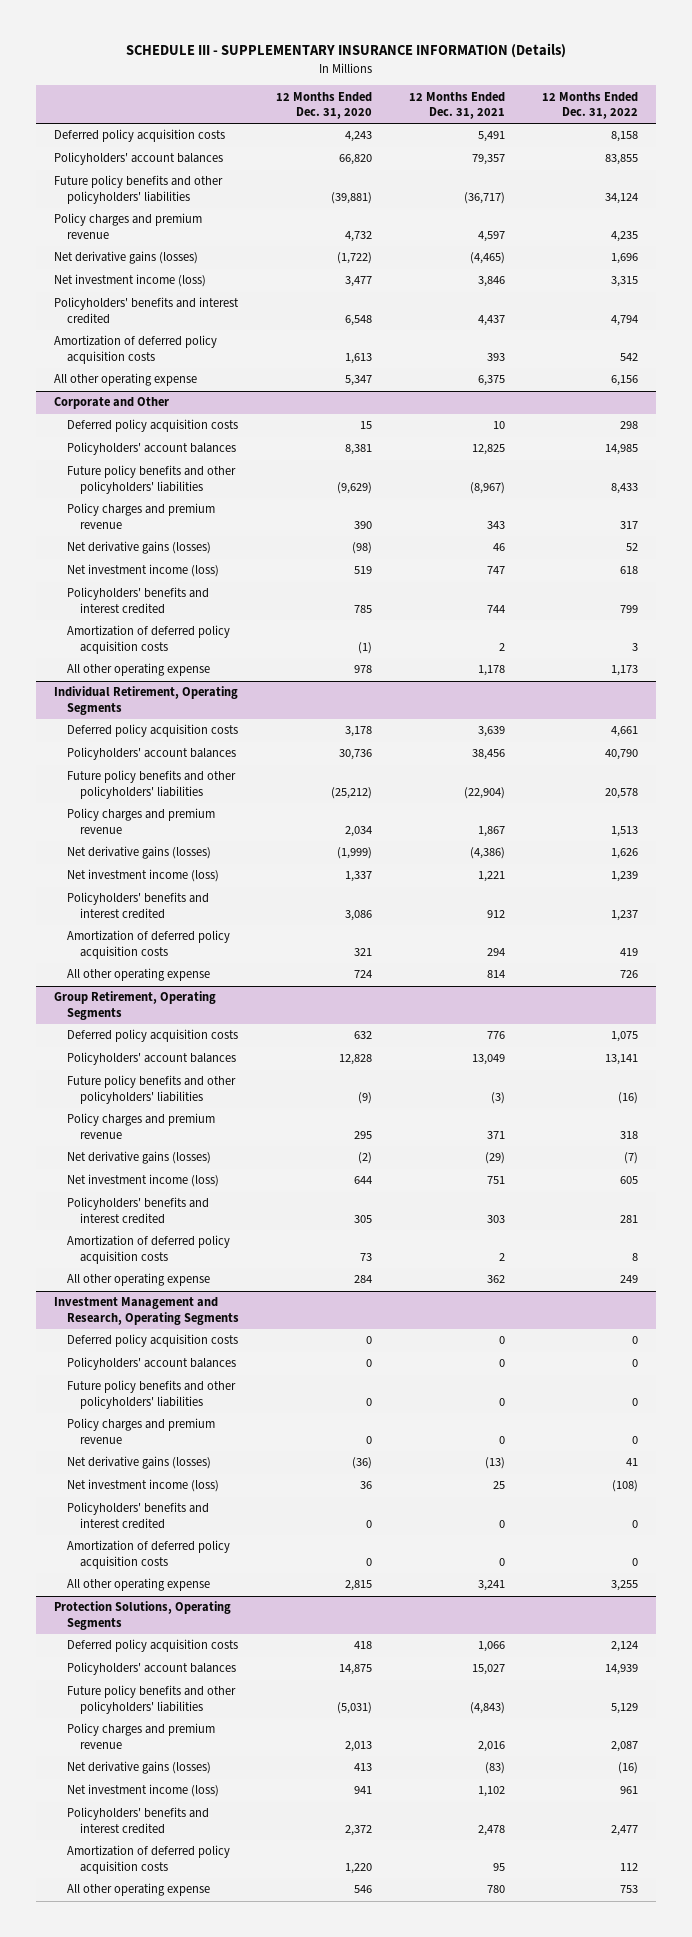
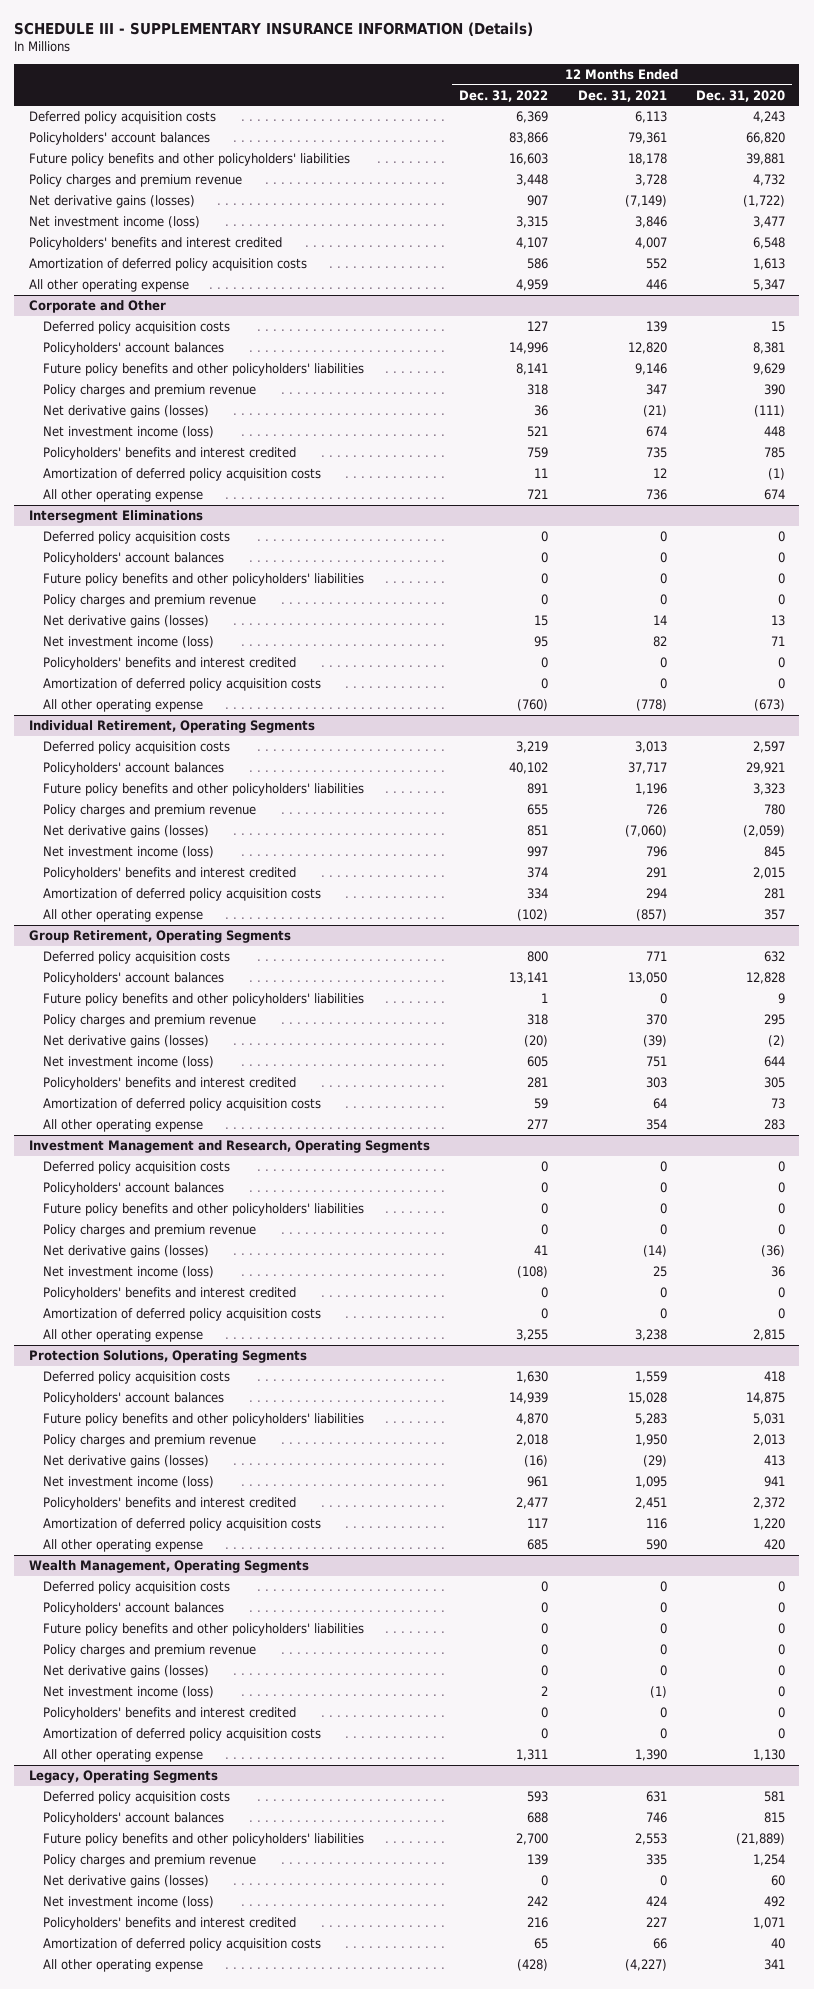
- | 12 Months Ended Dec. 31, 2020 | 12 Months Ended Dec. 31, 2021 | 12 Months Ended Dec. 31, 2022
+ | 12 Months Ended Dec. 31, 2022 | 12 Months Ended Dec. 31, 2021 | 12 Months Ended Dec. 31, 2020
- Deferred policy acquisition costs | 4,243 | 5,491 | 8,158
- Policyholders' account balances | 66,820 | 79,357 | 83,855
- Future policy benefits and other policyholders' liabilities | (39,881) | (36,717) | 34,124
- Policy charges and premium revenue | 4,732 | 4,597 | 4,235
- Net derivative gains (losses) | (1,722) | (4,465) | 1,696
+ Deferred policy acquisition costs | 6,369 | 6,113 | 4,243
+ Policyholders' account balances | 83,866 | 79,361 | 66,820
+ Future policy benefits and other policyholders' liabilities | 16,603 | 18,178 | 39,881
+ Policy charges and premium revenue | 3,448 | 3,728 | 4,732
+ Net derivative gains (losses) | 907 | (7,149) | (1,722)
- Policyholders' benefits and interest credited | 6,548 | 4,437 | 4,794
- Amortization of deferred policy acquisition costs | 1,613 | 393 | 542
- All other operating expense | 5,347 | 6,375 | 6,156
+ Policyholders' benefits and interest credited | 4,107 | 4,007 | 6,548
+ Amortization of deferred policy acquisition costs | 586 | 552 | 1,613
+ All other operating expense | 4,959 | 446 | 5,347
@ Corporate and Other
- Deferred policy acquisition costs | 15 | 10 | 298
- Policyholders' account balances | 8,381 | 12,825 | 14,985
- Future policy benefits and other policyholders' liabilities | (9,629) | (8,967) | 8,433
- Policy charges and premium revenue | 390 | 343 | 317
- Net derivative gains (losses) | (98) | 46 | 52
- Net investment income (loss) | 519 | 747 | 618
- Policyholders' benefits and interest credited | 785 | 744 | 799
- Amortization of deferred policy acquisition costs | (1) | 2 | 3
- All other operating expense | 978 | 1,178 | 1,173
+ Deferred policy acquisition costs | 127 | 139 | 15
+ Policyholders' account balances | 14,996 | 12,820 | 8,381
+ Future policy benefits and other policyholders' liabilities | 8,141 | 9,146 | 9,629
+ Policy charges and premium revenue | 318 | 347 | 390
+ Net derivative gains (losses) | 36 | (21) | (111)
+ Net investment income (loss) | 521 | 674 | 448
+ Policyholders' benefits and interest credited | 759 | 735 | 785
+ Amortization of deferred policy acquisition costs | 11 | 12 | (1)
+ All other operating expense | 721 | 736 | 674
+ Intersegment Eliminations
+ Deferred policy acquisition costs | 0 | 0 | 0
+ Policyholders' account balances | 0 | 0 | 0
+ Future policy benefits and other policyholders' liabilities | 0 | 0 | 0
+ Policy charges and premium revenue | 0 | 0 | 0
+ Net derivative gains (losses) | 15 | 14 | 13
+ Net investment income (loss) | 95 | 82 | 71
+ Policyholders' benefits and interest credited | 0 | 0 | 0
+ Amortization of deferred policy acquisition costs | 0 | 0 | 0
+ All other operating expense | (760) | (778) | (673)
@ Individual Retirement, Operating Segments
- Deferred policy acquisition costs | 3,178 | 3,639 | 4,661
- Policyholders' account balances | 30,736 | 38,456 | 40,790
- Future policy benefits and other policyholders' liabilities | (25,212) | (22,904) | 20,578
- Policy charges and premium revenue | 2,034 | 1,867 | 1,513
- Net derivative gains (losses) | (1,999) | (4,386) | 1,626
- Net investment income (loss) | 1,337 | 1,221 | 1,239
- Policyholders' benefits and interest credited | 3,086 | 912 | 1,237
- Amortization of deferred policy acquisition costs | 321 | 294 | 419
- All other operating expense | 724 | 814 | 726
+ Deferred policy acquisition costs | 3,219 | 3,013 | 2,597
+ Policyholders' account balances | 40,102 | 37,717 | 29,921
+ Future policy benefits and other policyholders' liabilities | 891 | 1,196 | 3,323
+ Policy charges and premium revenue | 655 | 726 | 780
+ Net derivative gains (losses) | 851 | (7,060) | (2,059)
+ Net investment income (loss) | 997 | 796 | 845
+ Policyholders' benefits and interest credited | 374 | 291 | 2,015
+ Amortization of deferred policy acquisition costs | 334 | 294 | 281
+ All other operating expense | (102) | (857) | 357
@ Group Retirement, Operating Segments
- Deferred policy acquisition costs | 632 | 776 | 1,075
- Policyholders' account balances | 12,828 | 13,049 | 13,141
- Future policy benefits and other policyholders' liabilities | (9) | (3) | (16)
- Policy charges and premium revenue | 295 | 371 | 318
- Net derivative gains (losses) | (2) | (29) | (7)
+ Deferred policy acquisition costs | 800 | 771 | 632
+ Policyholders' account balances | 13,141 | 13,050 | 12,828
+ Future policy benefits and other policyholders' liabilities | 1 | 0 | 9
+ Policy charges and premium revenue | 318 | 370 | 295
+ Net derivative gains (losses) | (20) | (39) | (2)
- Amortization of deferred policy acquisition costs | 73 | 2 | 8
- All other operating expense | 284 | 362 | 249
+ Amortization of deferred policy acquisition costs | 59 | 64 | 73
+ All other operating expense | 277 | 354 | 283
@ Investment Management and Research, Operating Segments
- Net derivative gains (losses) | (36) | (13) | 41
+ Net derivative gains (losses) | 41 | (14) | (36)
- All other operating expense | 2,815 | 3,241 | 3,255
+ All other operating expense | 3,255 | 3,238 | 2,815
@ Protection Solutions, Operating Segments
- Deferred policy acquisition costs | 418 | 1,066 | 2,124
- Policyholders' account balances | 14,875 | 15,027 | 14,939
- Future policy benefits and other policyholders' liabilities | (5,031) | (4,843) | 5,129
- Policy charges and premium revenue | 2,013 | 2,016 | 2,087
- Net derivative gains (losses) | 413 | (83) | (16)
- Net investment income (loss) | 941 | 1,102 | 961
- Policyholders' benefits and interest credited | 2,372 | 2,478 | 2,477
- Amortization of deferred policy acquisition costs | 1,220 | 95 | 112
- All other operating expense | 546 | 780 | 753
+ Deferred policy acquisition costs | 1,630 | 1,559 | 418
+ Policyholders' account balances | 14,939 | 15,028 | 14,875
+ Future policy benefits and other policyholders' liabilities | 4,870 | 5,283 | 5,031
+ Policy charges and premium revenue | 2,018 | 1,950 | 2,013
+ Net derivative gains (losses) | (16) | (29) | 413
+ Net investment income (loss) | 961 | 1,095 | 941
+ Policyholders' benefits and interest credited | 2,477 | 2,451 | 2,372
+ Amortization of deferred policy acquisition costs | 117 | 116 | 1,220
+ All other operating expense | 685 | 590 | 420
+ Wealth Management, Operating Segments
+ Deferred policy acquisition costs | 0 | 0 | 0
+ Policyholders' account balances | 0 | 0 | 0
+ Future policy benefits and other policyholders' liabilities | 0 | 0 | 0
+ Policy charges and premium revenue | 0 | 0 | 0
+ Net derivative gains (losses) | 0 | 0 | 0
+ Net investment income (loss) | 2 | (1) | 0
+ Policyholders' benefits and interest credited | 0 | 0 | 0
+ Amortization of deferred policy acquisition costs | 0 | 0 | 0
+ All other operating expense | 1,311 | 1,390 | 1,130
+ Legacy, Operating Segments
+ Deferred policy acquisition costs | 593 | 631 | 581
+ Policyholders' account balances | 688 | 746 | 815
+ Future policy benefits and other policyholders' liabilities | 2,700 | 2,553 | (21,889)
+ Policy charges and premium revenue | 139 | 335 | 1,254
+ Net derivative gains (losses) | 0 | 0 | 60
+ Net investment income (loss) | 242 | 424 | 492
+ Policyholders' benefits and interest credited | 216 | 227 | 1,071
+ Amortization of deferred policy acquisition costs | 65 | 66 | 40
+ All other operating expense | (428) | (4,227) | 341

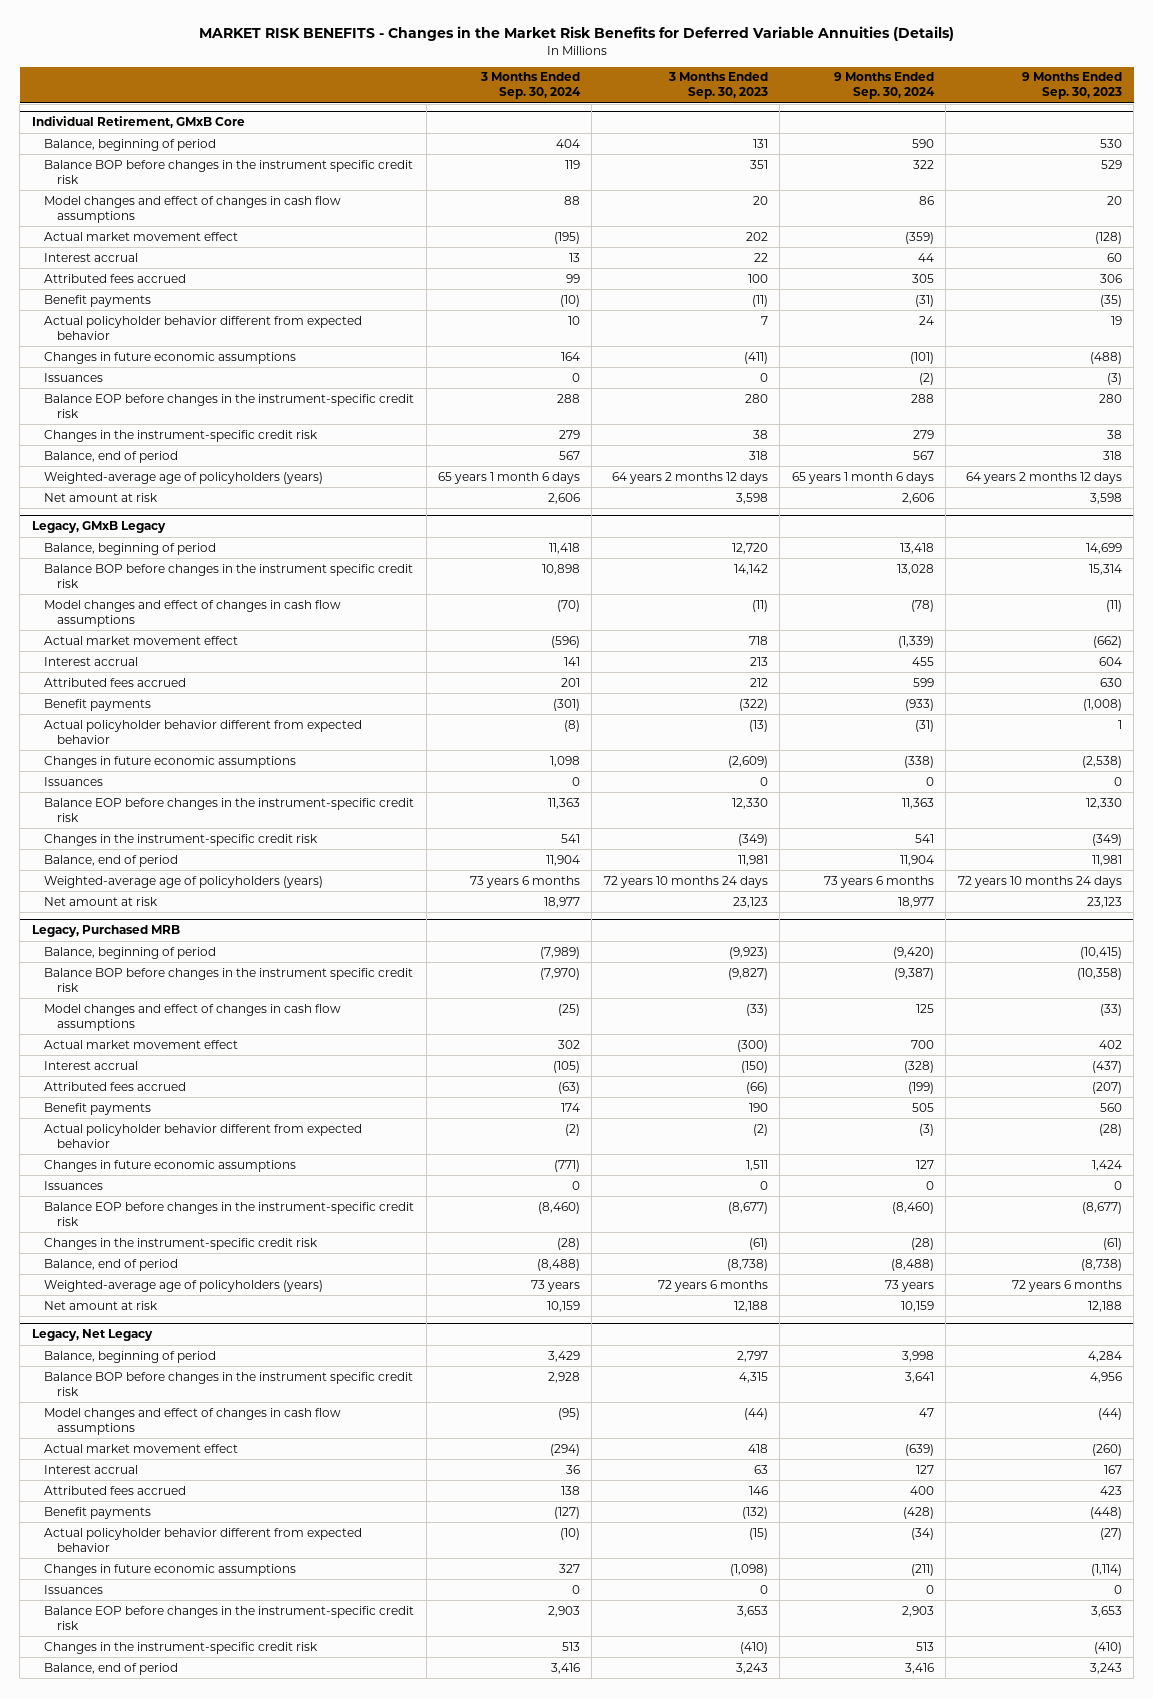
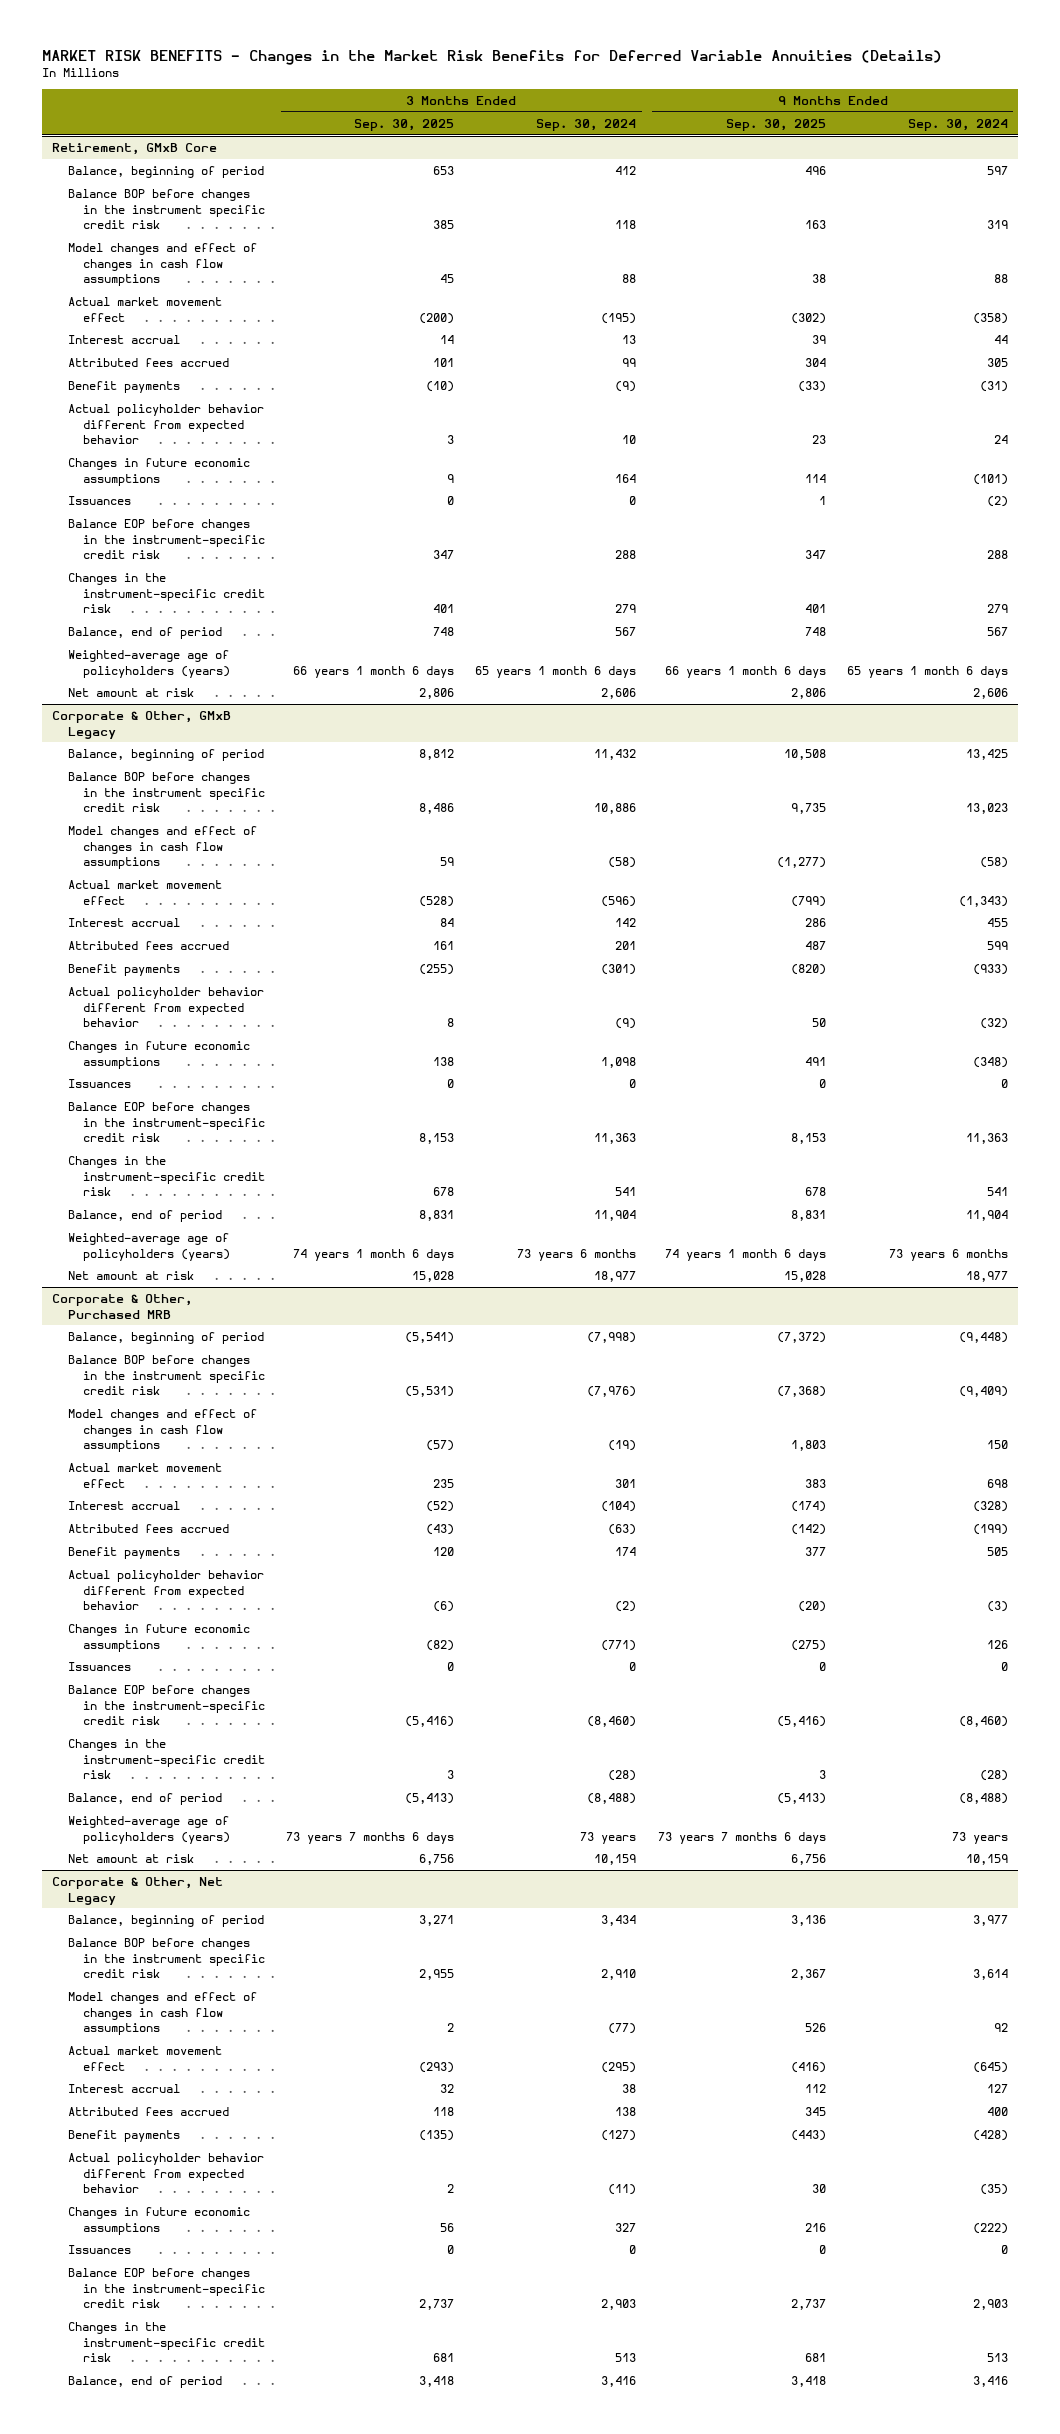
- | 3 Months Ended Sep. 30, 2024 | 3 Months Ended Sep. 30, 2023 | 9 Months Ended Sep. 30, 2024 | 9 Months Ended Sep. 30, 2023
+ | 3 Months Ended Sep. 30, 2025 | 3 Months Ended Sep. 30, 2024 | 9 Months Ended Sep. 30, 2025 | 9 Months Ended Sep. 30, 2024
- Individual Retirement, GMxB Core
- Balance, beginning of period | 404 | 131 | 590 | 530
- Balance BOP before changes in the instrument specific credit risk | 119 | 351 | 322 | 529
- Model changes and effect of changes in cash flow assumptions | 88 | 20 | 86 | 20
- Actual market movement effect | (195) | 202 | (359) | (128)
+ Retirement, GMxB Core
+ Balance, beginning of period | 653 | 412 | 496 | 597
+ Balance BOP before changes in the instrument specific credit risk | 385 | 118 | 163 | 319
+ Model changes and effect of changes in cash flow assumptions | 45 | 88 | 38 | 88
+ Actual market movement effect | (200) | (195) | (302) | (358)
- Benefit payments | (10) | (11) | (31) | (35)
+ Benefit payments | (10) | (9) | (33) | (31)
- Legacy, GMxB Legacy
- Balance, beginning of period | 11,418 | 12,720 | 13,418 | 14,699
- Balance BOP before changes in the instrument specific credit risk | 10,898 | 14,142 | 13,028 | 15,314
- Model changes and effect of changes in cash flow assumptions | (70) | (11) | (78) | (11)
- Actual market movement effect | (596) | 718 | (1,339) | (662)
- Interest accrual | 141 | 213 | 455 | 604
+ Corporate & Other, GMxB Legacy
+ Balance, beginning of period | 8,812 | 11,432 | 10,508 | 13,425
+ Balance BOP before changes in the instrument specific credit risk | 8,486 | 10,886 | 9,735 | 13,023
+ Model changes and effect of changes in cash flow assumptions | 59 | (58) | (1,277) | (58)
+ Actual market movement effect | (528) | (596) | (799) | (1,343)
+ Interest accrual | 84 | 142 | 286 | 455
- Actual policyholder behavior different from expected behavior | (8) | (13) | (31) | 1
- Changes in future economic assumptions | 1,098 | (2,609) | (338) | (2,538)
+ Actual policyholder behavior different from expected behavior | 8 | (9) | 50 | (32)
+ Changes in future economic assumptions | 138 | 1,098 | 491 | (348)
- Legacy, Purchased MRB
- Balance, beginning of period | (7,989) | (9,923) | (9,420) | (10,415)
- Balance BOP before changes in the instrument specific credit risk | (7,970) | (9,827) | (9,387) | (10,358)
- Model changes and effect of changes in cash flow assumptions | (25) | (33) | 125 | (33)
- Actual market movement effect | 302 | (300) | 700 | 402
- Interest accrual | (105) | (150) | (328) | (437)
+ Corporate & Other, Purchased MRB
+ Balance, beginning of period | (5,541) | (7,998) | (7,372) | (9,448)
+ Balance BOP before changes in the instrument specific credit risk | (5,531) | (7,976) | (7,368) | (9,409)
+ Model changes and effect of changes in cash flow assumptions | (57) | (19) | 1,803 | 150
+ Actual market movement effect | 235 | 301 | 383 | 698
+ Interest accrual | (52) | (104) | (174) | (328)
- Changes in future economic assumptions | (771) | 1,511 | 127 | 1,424
+ Changes in future economic assumptions | (82) | (771) | (275) | 126
- Legacy, Net Legacy
- Balance, beginning of period | 3,429 | 2,797 | 3,998 | 4,284
- Balance BOP before changes in the instrument specific credit risk | 2,928 | 4,315 | 3,641 | 4,956
- Model changes and effect of changes in cash flow assumptions | (95) | (44) | 47 | (44)
- Actual market movement effect | (294) | 418 | (639) | (260)
- Interest accrual | 36 | 63 | 127 | 167
+ Corporate & Other, Net Legacy
+ Balance, beginning of period | 3,271 | 3,434 | 3,136 | 3,977
+ Balance BOP before changes in the instrument specific credit risk | 2,955 | 2,910 | 2,367 | 3,614
+ Model changes and effect of changes in cash flow assumptions | 2 | (77) | 526 | 92
+ Actual market movement effect | (293) | (295) | (416) | (645)
+ Interest accrual | 32 | 38 | 112 | 127
- Actual policyholder behavior different from expected behavior | (10) | (15) | (34) | (27)
- Changes in future economic assumptions | 327 | (1,098) | (211) | (1,114)
+ Actual policyholder behavior different from expected behavior | 2 | (11) | 30 | (35)
+ Changes in future economic assumptions | 56 | 327 | 216 | (222)

